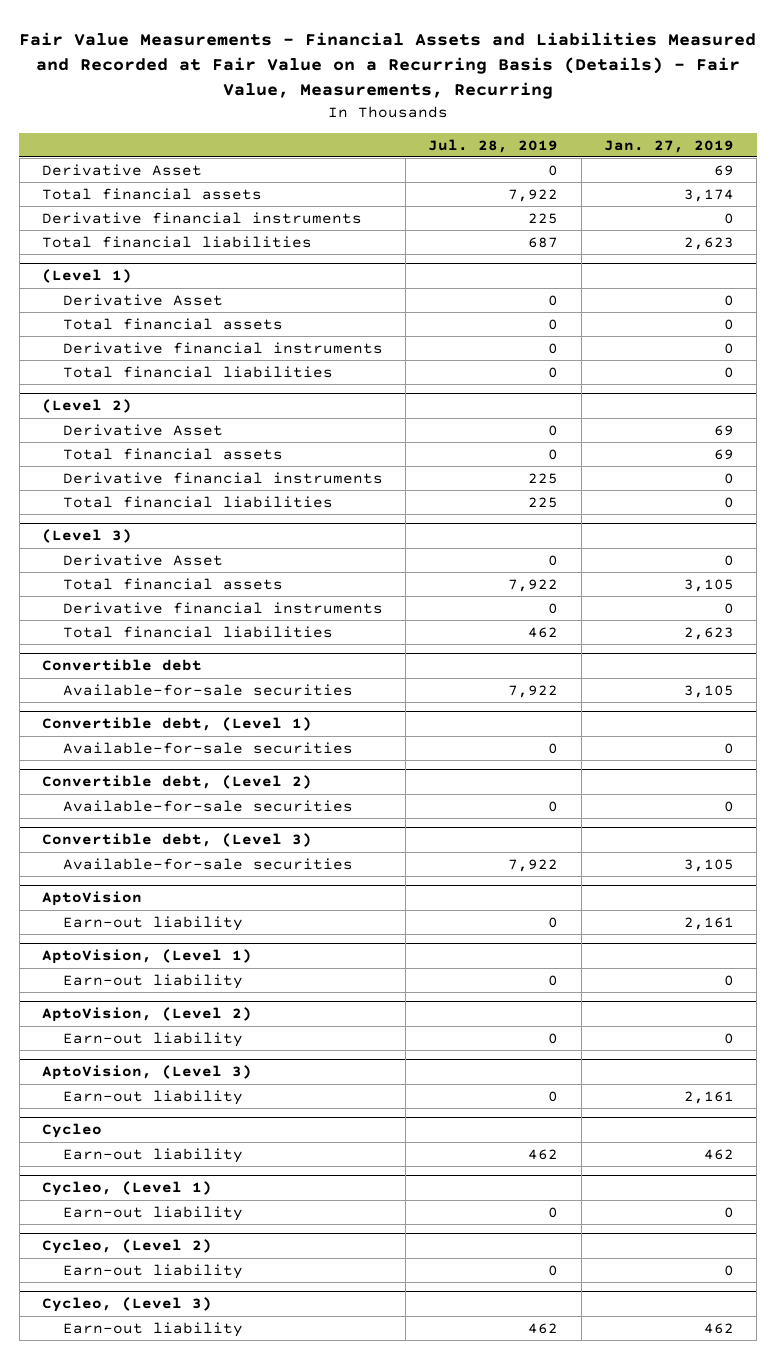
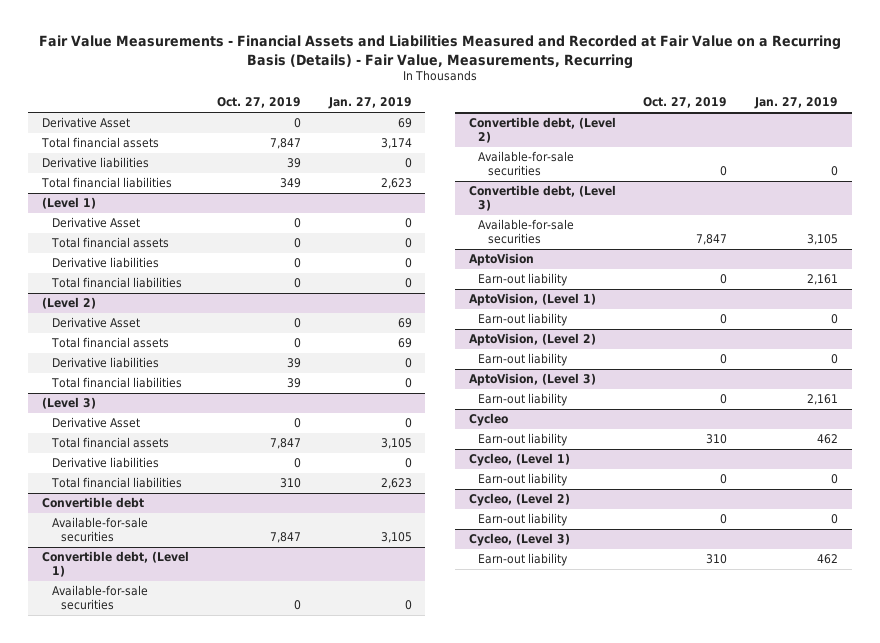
- | Jul. 28, 2019 | Jan. 27, 2019
+ | Oct. 27, 2019 | Jan. 27, 2019
- Derivative financial instruments | 225 | 0
+ Derivative liabilities | 39 | 0
@ (Level 1)
- Derivative financial instruments | 0 | 0
+ Derivative liabilities | 0 | 0
@ (Level 2)
- Derivative financial instruments | 225 | 0
+ Derivative liabilities | 39 | 0
@ (Level 3)
- Derivative financial instruments | 0 | 0
+ Derivative liabilities | 0 | 0

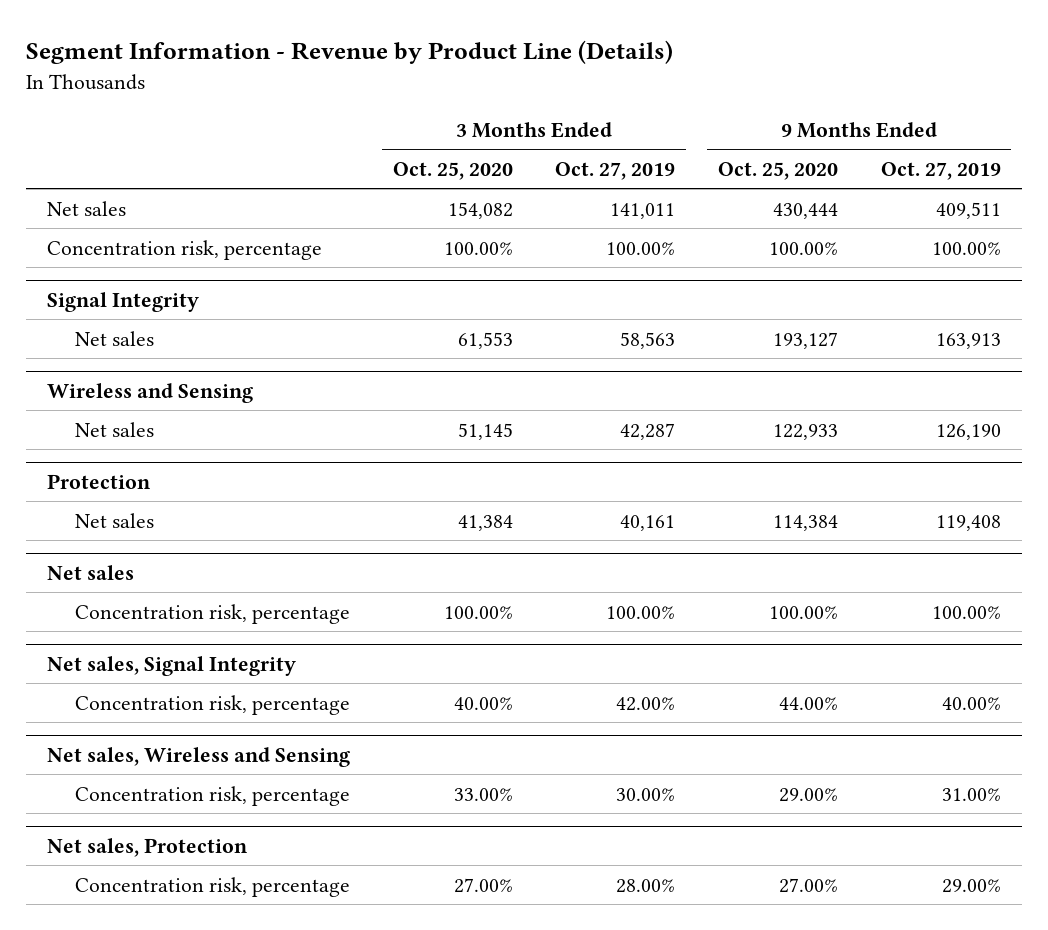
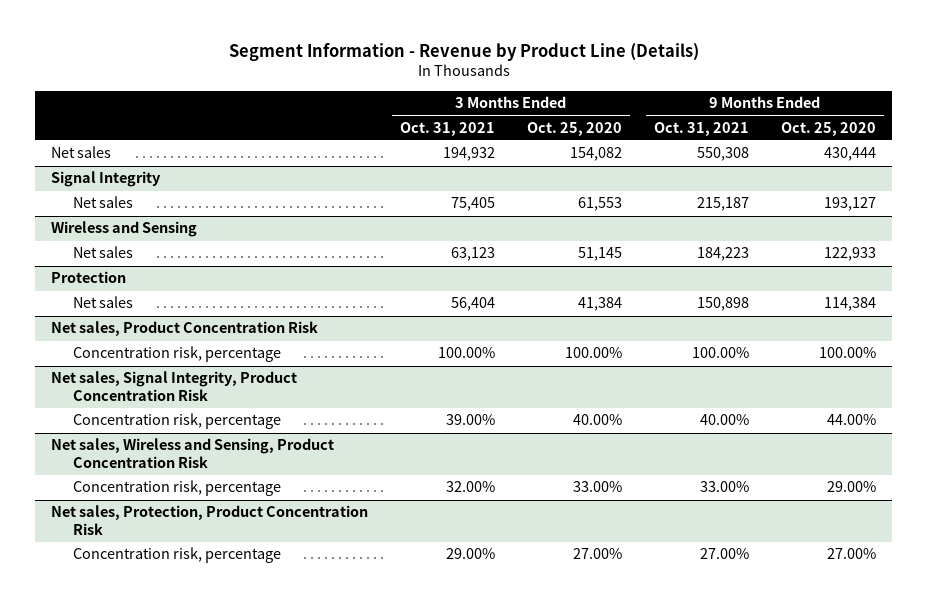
- | 3 Months Ended Oct. 25, 2020 | 3 Months Ended Oct. 27, 2019 | 9 Months Ended Oct. 25, 2020 | 9 Months Ended Oct. 27, 2019
+ | 3 Months Ended Oct. 31, 2021 | 3 Months Ended Oct. 25, 2020 | 9 Months Ended Oct. 31, 2021 | 9 Months Ended Oct. 25, 2020
- Concentration risk, percentage | 100.00% | 100.00% | 100.00% | 100.00%
- Net sales
+ Net sales, Product Concentration Risk
- Net sales, Signal Integrity
+ Net sales, Signal Integrity, Product Concentration Risk
- Net sales, Wireless and Sensing
+ Net sales, Wireless and Sensing, Product Concentration Risk
- Net sales, Protection
+ Net sales, Protection, Product Concentration Risk

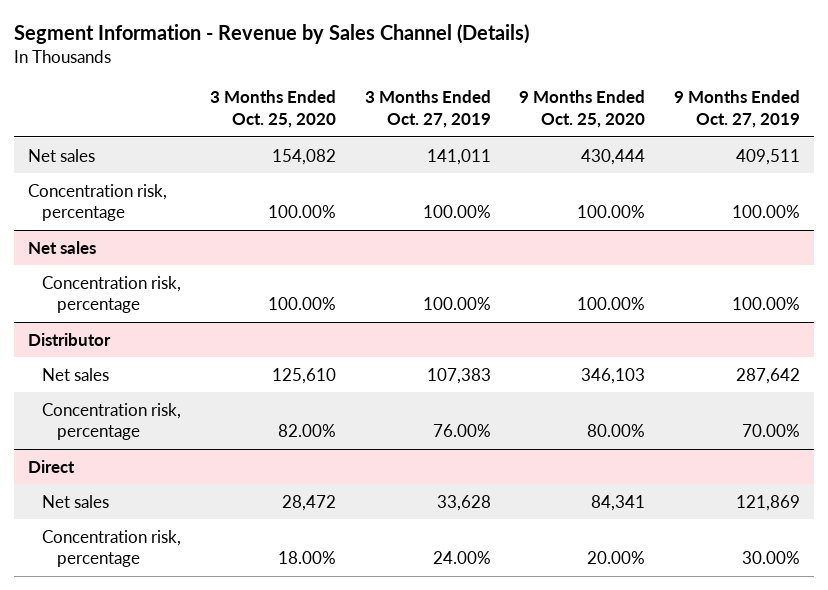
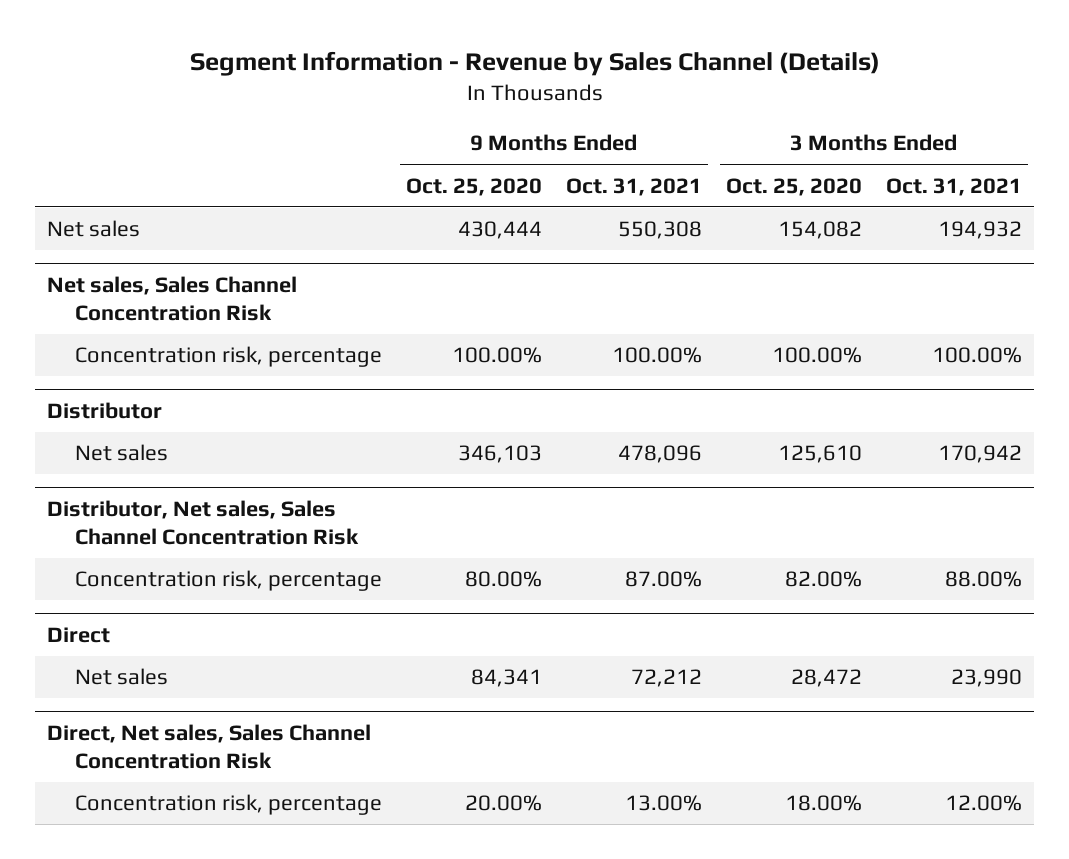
- | 3 Months Ended Oct. 25, 2020 | 3 Months Ended Oct. 27, 2019 | 9 Months Ended Oct. 25, 2020 | 9 Months Ended Oct. 27, 2019
+ | 9 Months Ended Oct. 25, 2020 | 9 Months Ended Oct. 31, 2021 | 3 Months Ended Oct. 25, 2020 | 3 Months Ended Oct. 31, 2021
- Concentration risk, percentage | 100.00% | 100.00% | 100.00% | 100.00%
- Net sales
+ Net sales, Sales Channel Concentration Risk
+ Distributor, Net sales, Sales Channel Concentration Risk
+ Direct, Net sales, Sales Channel Concentration Risk

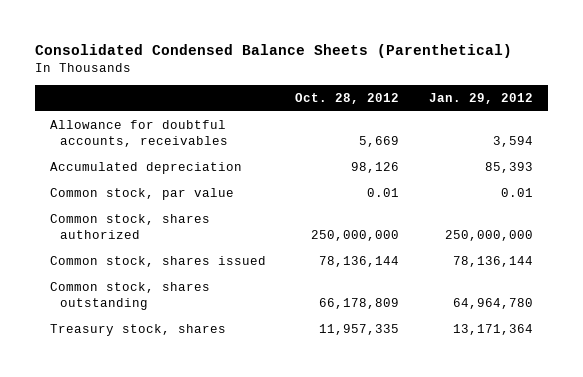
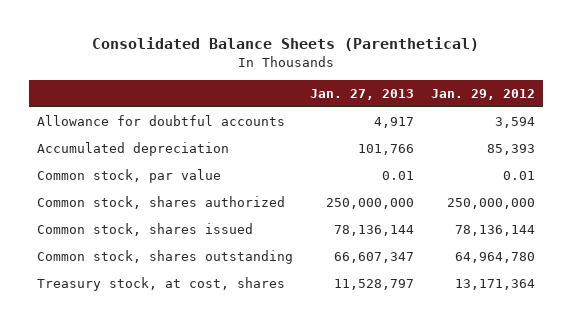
- Consolidated Condensed Balance Sheets (Parenthetical)
+ Consolidated Balance Sheets (Parenthetical)
- | Oct. 28, 2012 | Jan. 29, 2012
+ | Jan. 27, 2013 | Jan. 29, 2012
- Allowance for doubtful accounts, receivables | 5,669 | 3,594
+ Allowance for doubtful accounts | 4,917 | 3,594
- Treasury stock, shares | 11,957,335 | 13,171,364
+ Treasury stock, at cost, shares | 11,528,797 | 13,171,364

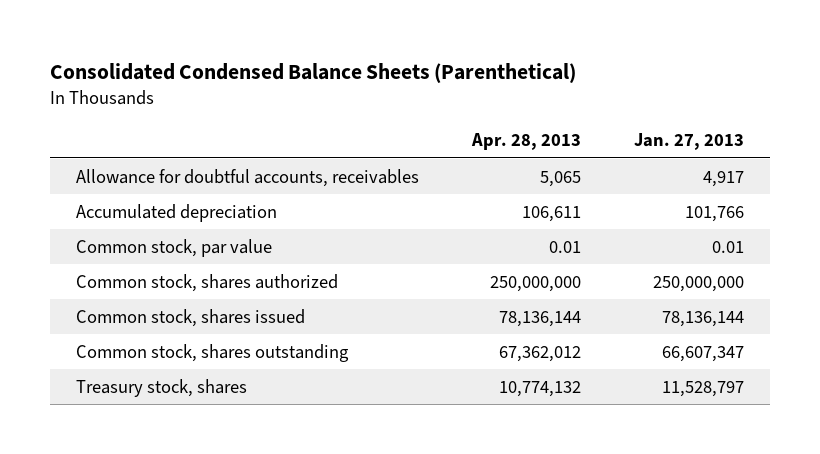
- Consolidated Balance Sheets (Parenthetical)
+ Consolidated Condensed Balance Sheets (Parenthetical)
- | Jan. 27, 2013 | Jan. 29, 2012
+ | Apr. 28, 2013 | Jan. 27, 2013
- Allowance for doubtful accounts | 4,917 | 3,594
+ Allowance for doubtful accounts, receivables | 5,065 | 4,917
- Treasury stock, at cost, shares | 11,528,797 | 13,171,364
+ Treasury stock, shares | 10,774,132 | 11,528,797

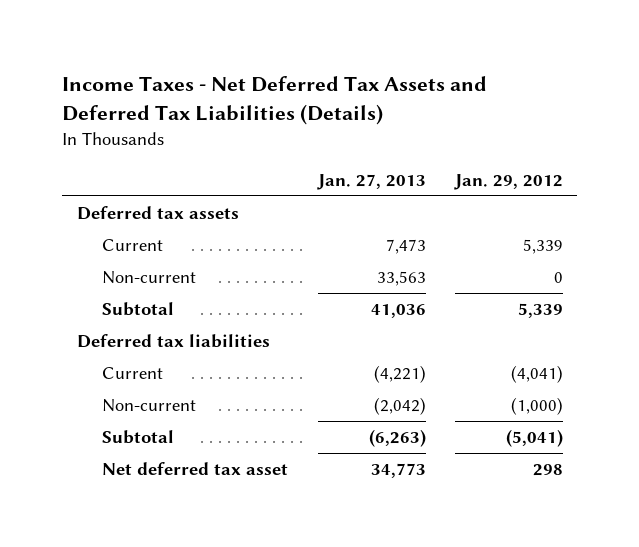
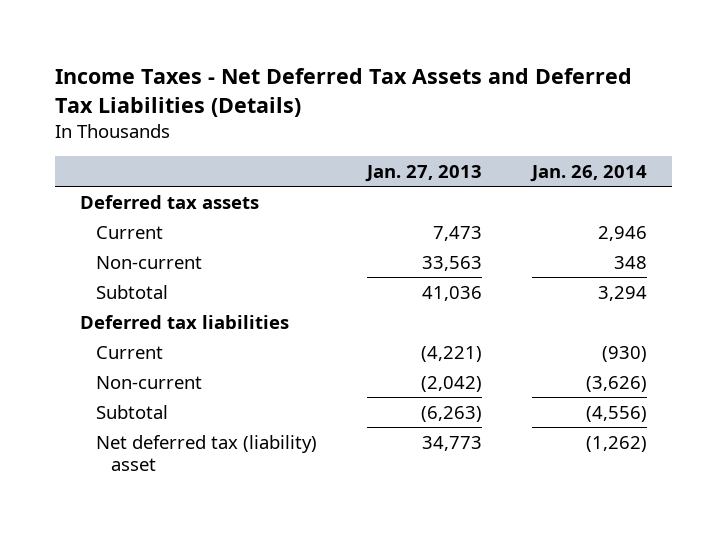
- | Jan. 27, 2013 | Jan. 29, 2012
+ | Jan. 27, 2013 | Jan. 26, 2014
- Net deferred tax asset | 34,773 | 298
+ Net deferred tax (liability) asset | 34,773 | (1,262)

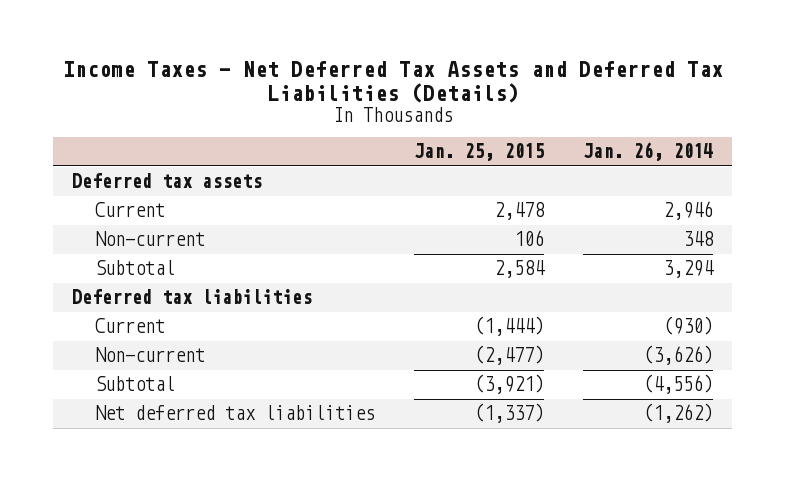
- | Jan. 27, 2013 | Jan. 26, 2014
+ | Jan. 25, 2015 | Jan. 26, 2014
- Net deferred tax (liability) asset | 34,773 | (1,262)
+ Net deferred tax liabilities | (1,337) | (1,262)

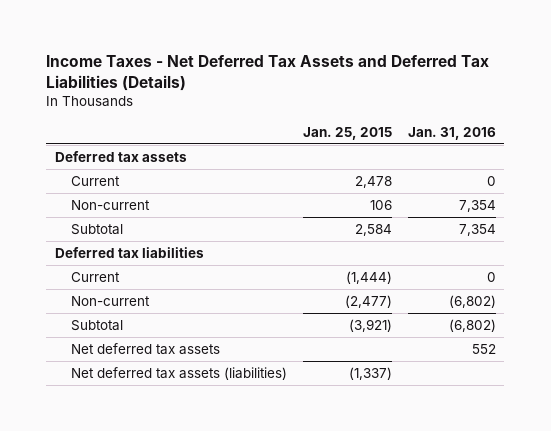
- | Jan. 25, 2015 | Jan. 26, 2014
+ | Jan. 25, 2015 | Jan. 31, 2016
- Net deferred tax liabilities | (1,337) | (1,262)
+ Net deferred tax assets | | 552
+ Net deferred tax assets (liabilities) | (1,337) |

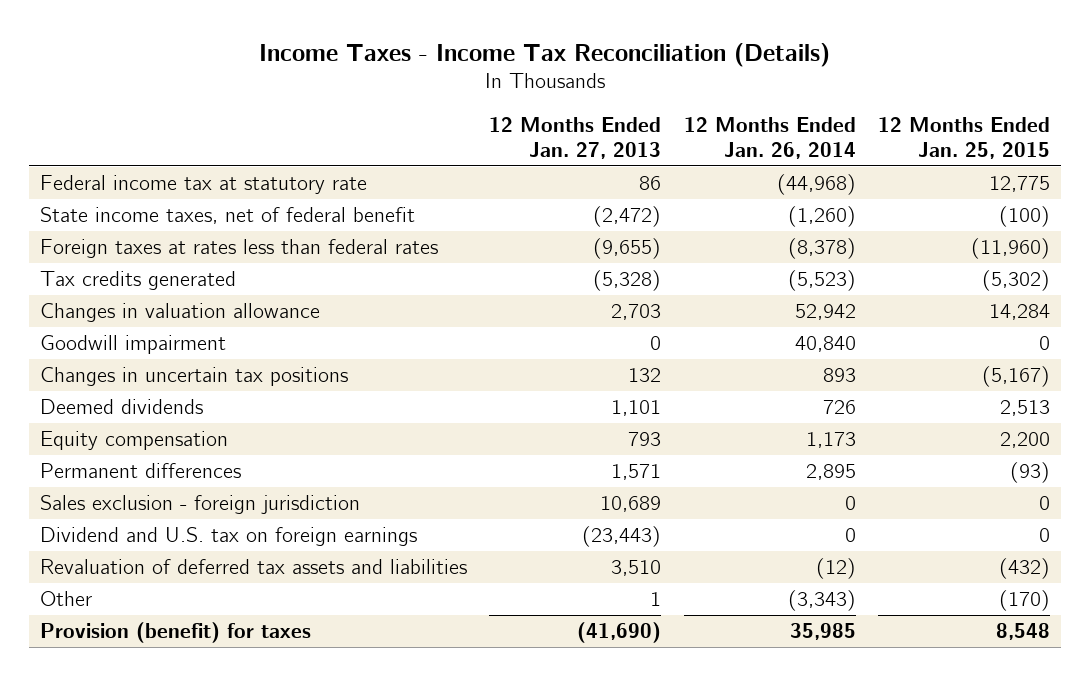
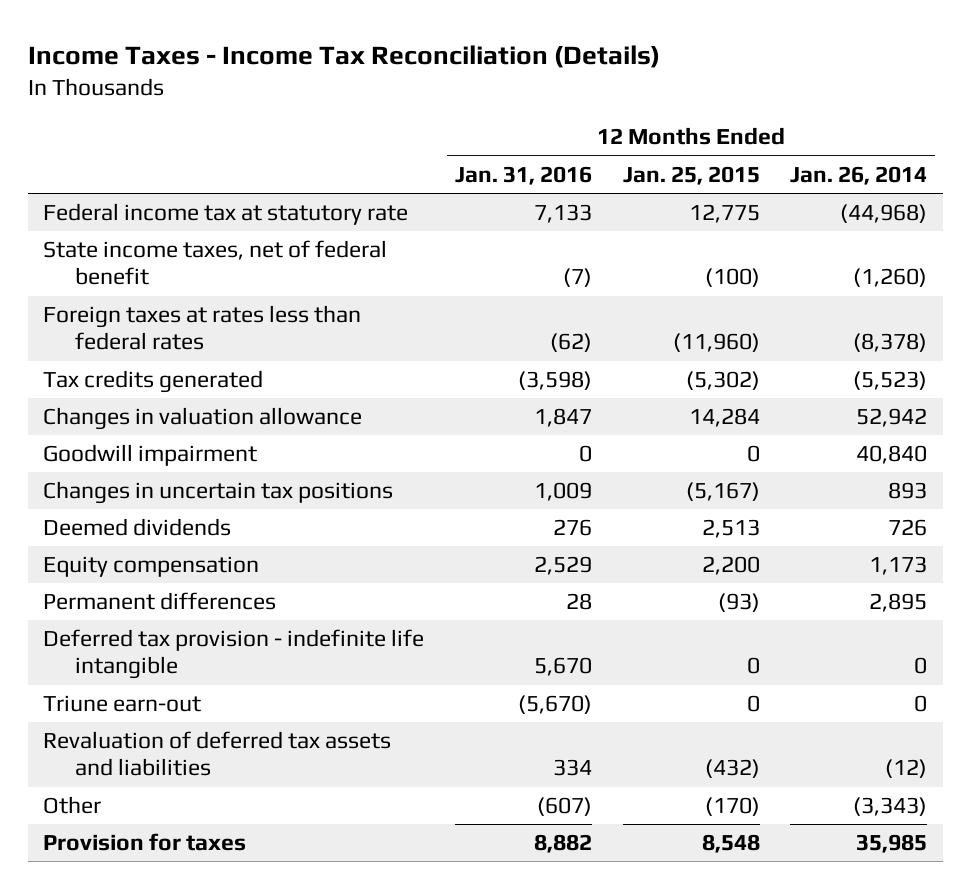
- | 12 Months Ended Jan. 27, 2013 | 12 Months Ended Jan. 26, 2014 | 12 Months Ended Jan. 25, 2015
+ | 12 Months Ended Jan. 31, 2016 | 12 Months Ended Jan. 25, 2015 | 12 Months Ended Jan. 26, 2014
- Sales exclusion - foreign jurisdiction | 10,689 | 0 | 0
- Dividend and U.S. tax on foreign earnings | (23,443) | 0 | 0
+ Deferred tax provision - indefinite life intangible | 5,670 | 0 | 0
+ Triune earn-out | (5,670) | 0 | 0
- Provision (benefit) for taxes | (41,690) | 35,985 | 8,548
+ Provision for taxes | 8,882 | 8,548 | 35,985

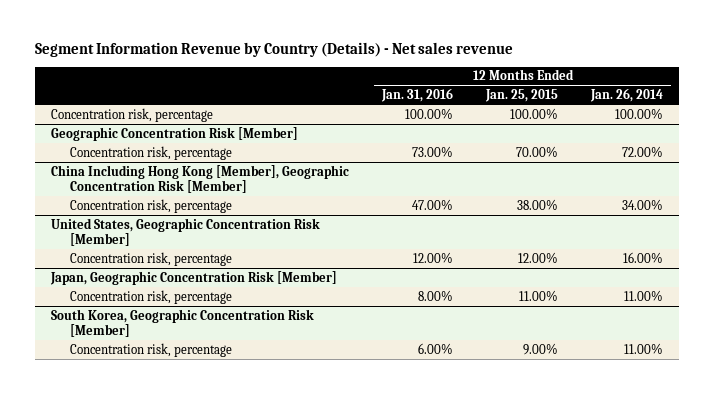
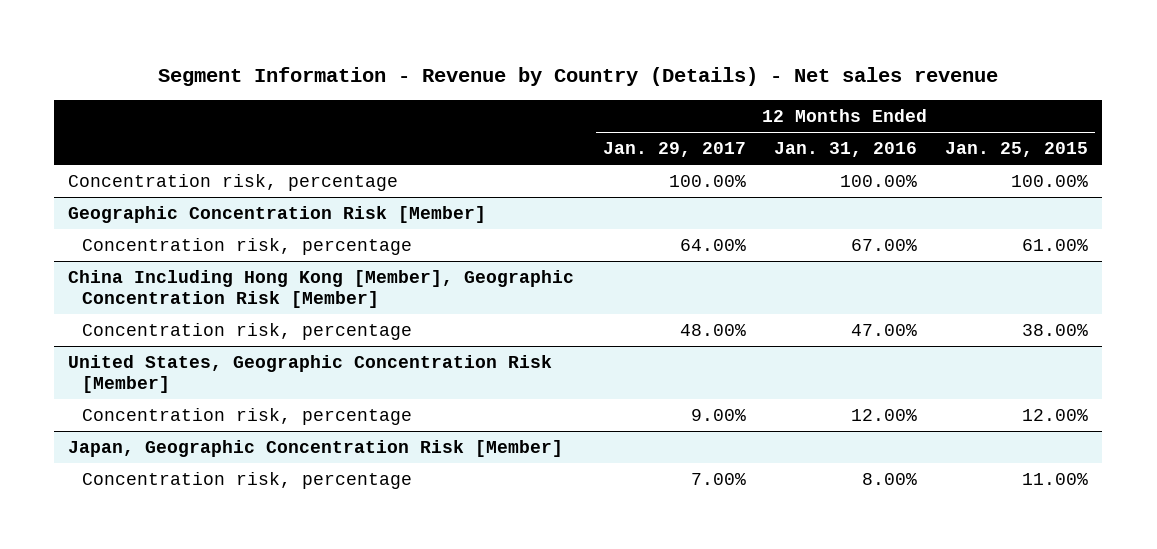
- Segment Information Revenue by Country (Details) - Net sales revenue
+ Segment Information - Revenue by Country (Details) - Net sales revenue
- | 12 Months Ended Jan. 31, 2016 | 12 Months Ended Jan. 25, 2015 | 12 Months Ended Jan. 26, 2014
+ | 12 Months Ended Jan. 29, 2017 | 12 Months Ended Jan. 31, 2016 | 12 Months Ended Jan. 25, 2015
@ Geographic Concentration Risk [Member]
- Concentration risk, percentage | 73.00% | 70.00% | 72.00%
+ Concentration risk, percentage | 64.00% | 67.00% | 61.00%
- South Korea, Geographic Concentration Risk [Member]
- Concentration risk, percentage | 6.00% | 9.00% | 11.00%

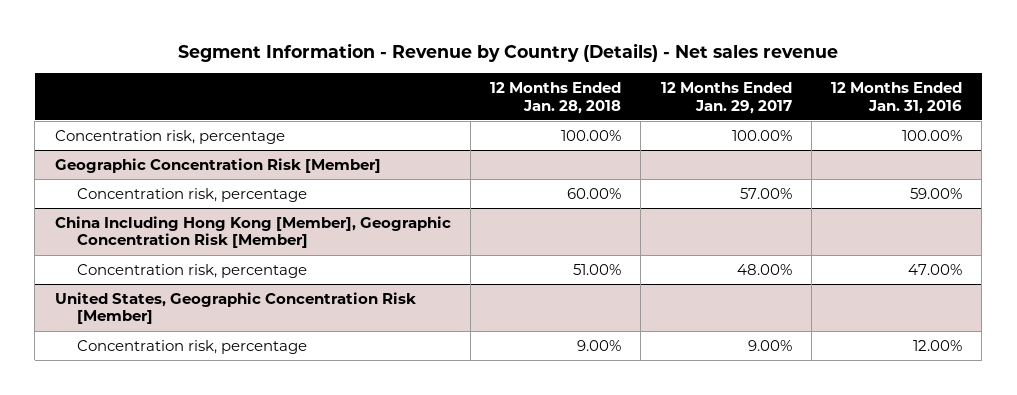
- | 12 Months Ended Jan. 29, 2017 | 12 Months Ended Jan. 31, 2016 | 12 Months Ended Jan. 25, 2015
+ | 12 Months Ended Jan. 28, 2018 | 12 Months Ended Jan. 29, 2017 | 12 Months Ended Jan. 31, 2016
@ Geographic Concentration Risk [Member]
- Concentration risk, percentage | 64.00% | 67.00% | 61.00%
+ Concentration risk, percentage | 60.00% | 57.00% | 59.00%
- Japan, Geographic Concentration Risk [Member]
- Concentration risk, percentage | 7.00% | 8.00% | 11.00%

